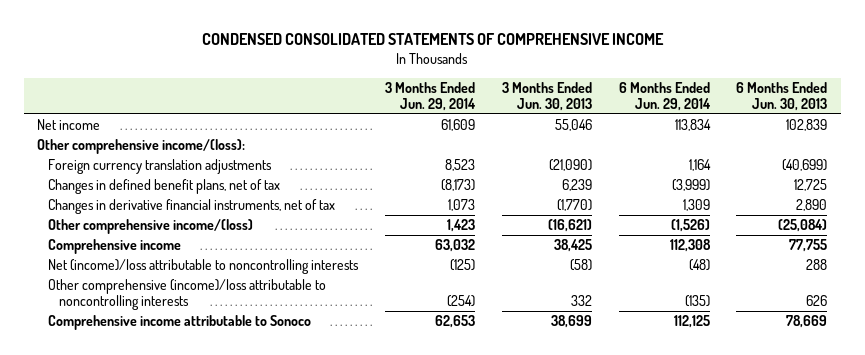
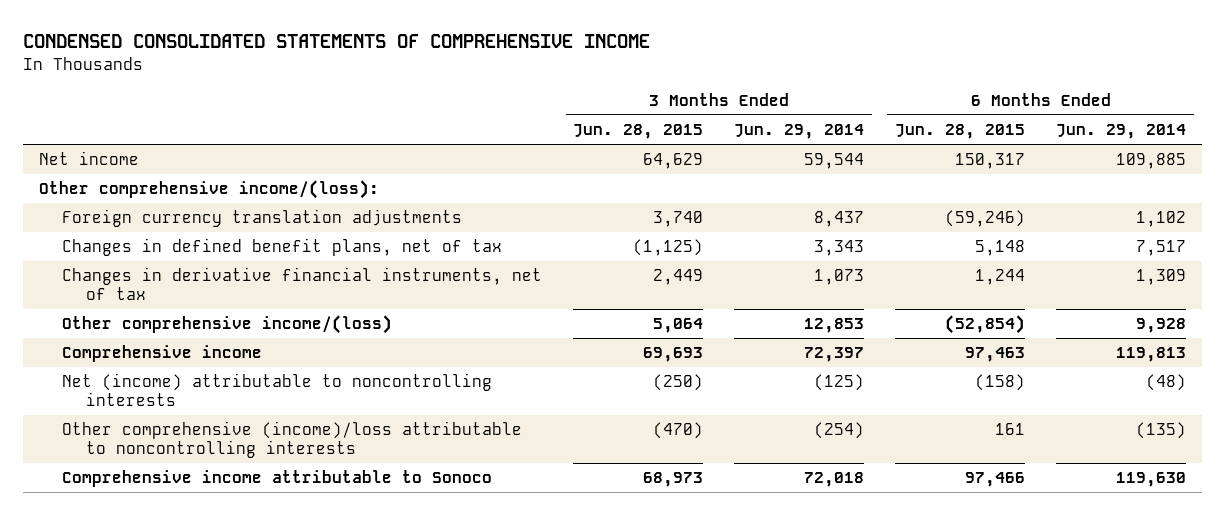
- | 3 Months Ended Jun. 29, 2014 | 3 Months Ended Jun. 30, 2013 | 6 Months Ended Jun. 29, 2014 | 6 Months Ended Jun. 30, 2013
+ | 3 Months Ended Jun. 28, 2015 | 3 Months Ended Jun. 29, 2014 | 6 Months Ended Jun. 28, 2015 | 6 Months Ended Jun. 29, 2014
- Net income | 61,609 | 55,046 | 113,834 | 102,839
+ Net income | 64,629 | 59,544 | 150,317 | 109,885
- Foreign currency translation adjustments | 8,523 | (21,090) | 1,164 | (40,699)
- Changes in defined benefit plans, net of tax | (8,173) | 6,239 | (3,999) | 12,725
+ Foreign currency translation adjustments | 3,740 | 8,437 | (59,246) | 1,102
+ Changes in defined benefit plans, net of tax | (1,125) | 3,343 | 5,148 | 7,517
- Other comprehensive income/(loss) | 1,423 | (16,621) | (1,526) | (25,084)
- Comprehensive income | 63,032 | 38,425 | 112,308 | 77,755
- Net (income)/loss attributable to noncontrolling interests | (125) | (58) | (48) | 288
+ Other comprehensive income/(loss) | 5,064 | 12,853 | (52,854) | 9,928
+ Comprehensive income | 69,693 | 72,397 | 97,463 | 119,813
+ Net (income) attributable to noncontrolling interests | (250) | (125) | (158) | (48)
- Comprehensive income attributable to Sonoco | 62,653 | 38,699 | 112,125 | 78,669
+ Comprehensive income attributable to Sonoco | 68,973 | 72,018 | 97,466 | 119,630

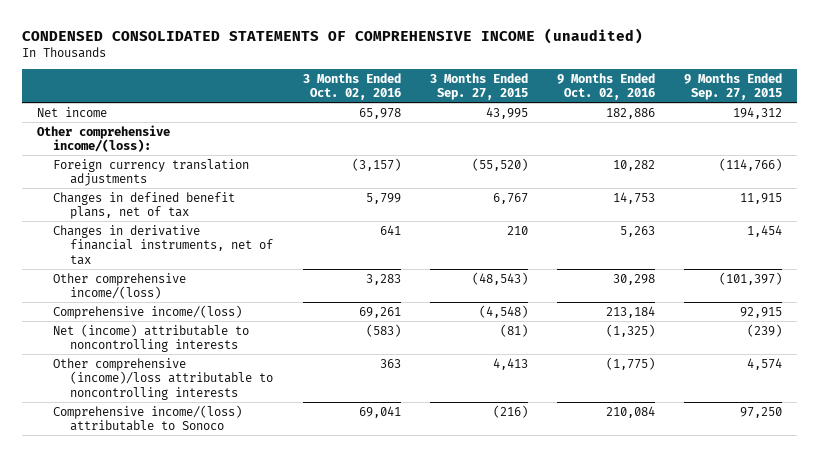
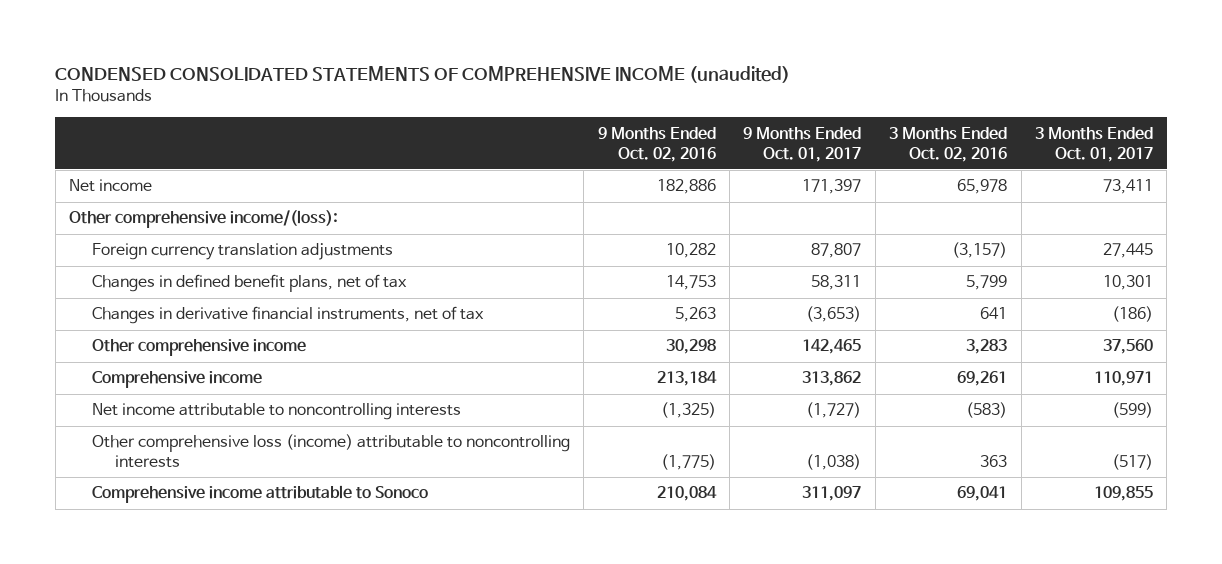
- | 3 Months Ended Oct. 02, 2016 | 3 Months Ended Sep. 27, 2015 | 9 Months Ended Oct. 02, 2016 | 9 Months Ended Sep. 27, 2015
+ | 9 Months Ended Oct. 02, 2016 | 9 Months Ended Oct. 01, 2017 | 3 Months Ended Oct. 02, 2016 | 3 Months Ended Oct. 01, 2017
- Other comprehensive income/(loss) | 3,283 | (48,543) | 30,298 | (101,397)
- Comprehensive income/(loss) | 69,261 | (4,548) | 213,184 | 92,915
- Net (income) attributable to noncontrolling interests | (583) | (81) | (1,325) | (239)
- Other comprehensive (income)/loss attributable to noncontrolling interests | 363 | 4,413 | (1,775) | 4,574
- Comprehensive income/(loss) attributable to Sonoco | 69,041 | (216) | 210,084 | 97,250
+ Other comprehensive income | 30,298 | 142,465 | 3,283 | 37,560
+ Comprehensive income | 213,184 | 313,862 | 69,261 | 110,971
+ Net income attributable to noncontrolling interests | (1,325) | (1,727) | (583) | (599)
+ Other comprehensive loss (income) attributable to noncontrolling interests | (1,775) | (1,038) | 363 | (517)
+ Comprehensive income attributable to Sonoco | 210,084 | 311,097 | 69,041 | 109,855

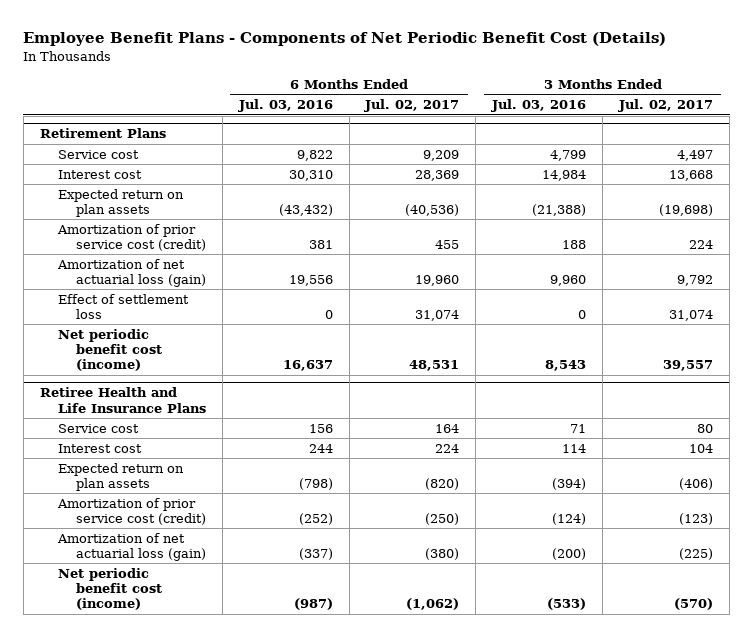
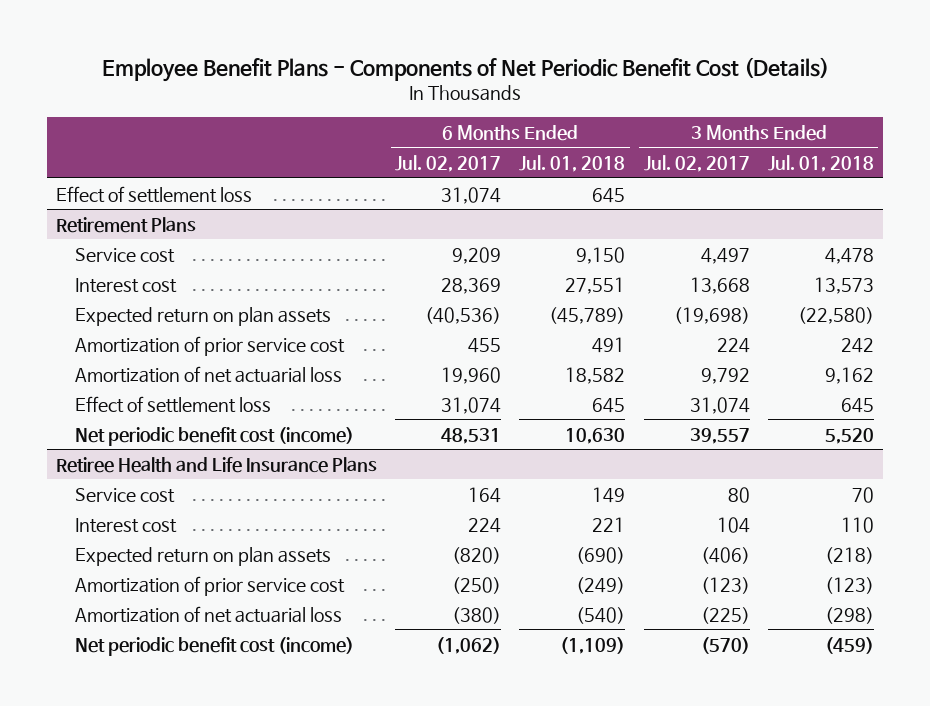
- | 6 Months Ended Jul. 03, 2016 | 6 Months Ended Jul. 02, 2017 | 3 Months Ended Jul. 03, 2016 | 3 Months Ended Jul. 02, 2017
+ | 6 Months Ended Jul. 02, 2017 | 6 Months Ended Jul. 01, 2018 | 3 Months Ended Jul. 02, 2017 | 3 Months Ended Jul. 01, 2018
+ Effect of settlement loss | 31,074 | 645 | |
@ Retirement Plans
- Amortization of prior service cost (credit) | 381 | 455 | 188 | 224
- Amortization of net actuarial loss (gain) | 19,556 | 19,960 | 9,960 | 9,792
+ Amortization of prior service cost | 455 | 491 | 224 | 242
+ Amortization of net actuarial loss | 19,960 | 18,582 | 9,792 | 9,162
@ Retiree Health and Life Insurance Plans
- Amortization of prior service cost (credit) | (252) | (250) | (124) | (123)
- Amortization of net actuarial loss (gain) | (337) | (380) | (200) | (225)
+ Amortization of prior service cost | (250) | (249) | (123) | (123)
+ Amortization of net actuarial loss | (380) | (540) | (225) | (298)

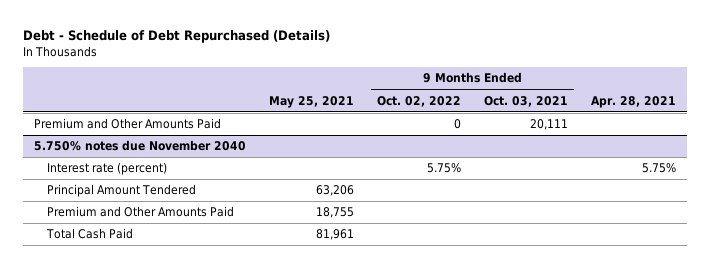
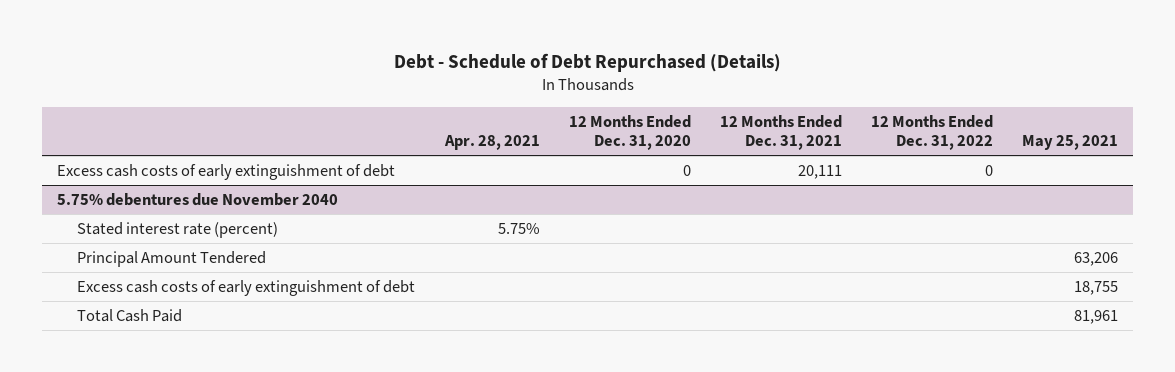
- | May 25, 2021 | 9 Months Ended Oct. 02, 2022 | 9 Months Ended Oct. 03, 2021 | Apr. 28, 2021
+ | Apr. 28, 2021 | 12 Months Ended Dec. 31, 2020 | 12 Months Ended Dec. 31, 2021 | 12 Months Ended Dec. 31, 2022 | May 25, 2021
- Premium and Other Amounts Paid | | 0 | 20,111 |
- 5.750% notes due November 2040
- Interest rate (percent) | | 5.75% | | 5.75%
+ Excess cash costs of early extinguishment of debt | | 0 | 20,111 | 0 |
+ 5.75% debentures due November 2040
+ Stated interest rate (percent) | 5.75% | | | |
- Premium and Other Amounts Paid | 18,755 | | |
+ Excess cash costs of early extinguishment of debt | | | | | 18,755

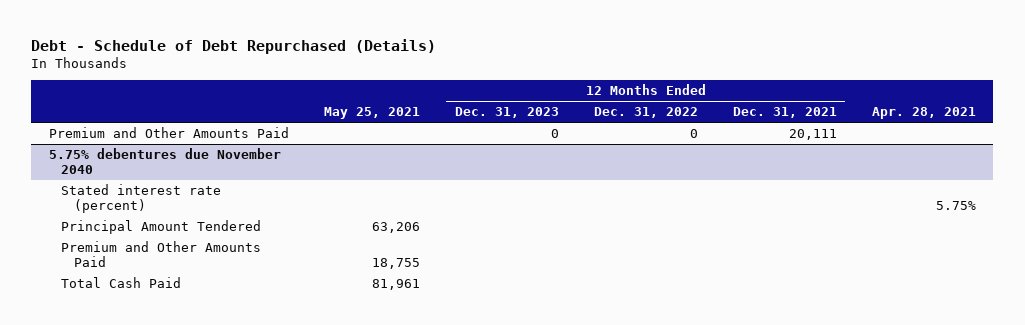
- | Apr. 28, 2021 | 12 Months Ended Dec. 31, 2020 | 12 Months Ended Dec. 31, 2021 | 12 Months Ended Dec. 31, 2022 | May 25, 2021
+ | May 25, 2021 | 12 Months Ended Dec. 31, 2023 | 12 Months Ended Dec. 31, 2022 | 12 Months Ended Dec. 31, 2021 | Apr. 28, 2021
- Excess cash costs of early extinguishment of debt | | 0 | 20,111 | 0 |
+ Premium and Other Amounts Paid | | 0 | 0 | 20,111 |
@ 5.75% debentures due November 2040
- Excess cash costs of early extinguishment of debt | | | | | 18,755
+ Premium and Other Amounts Paid | 18,755 | | | |

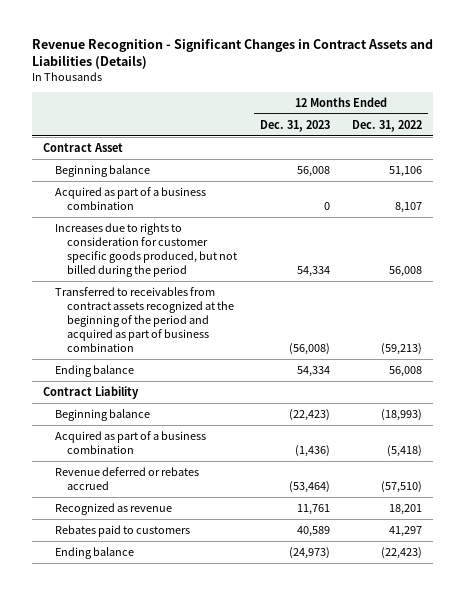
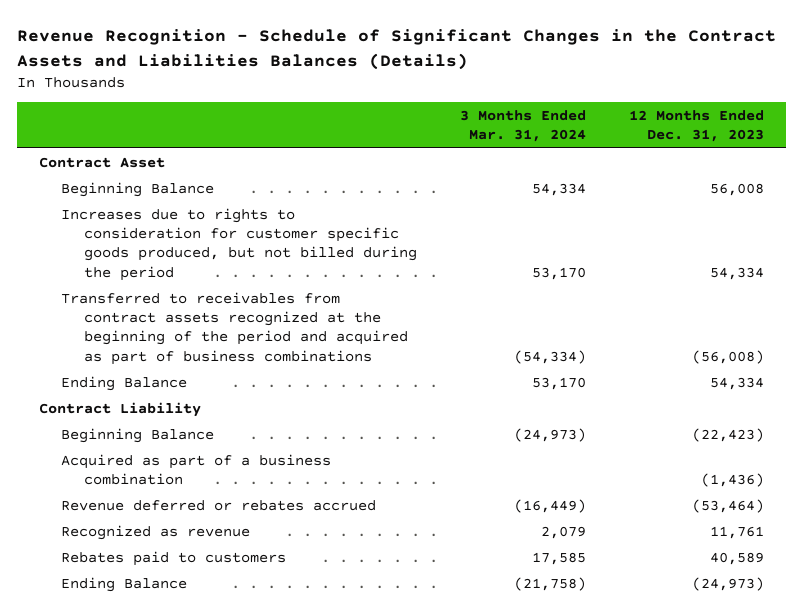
- Revenue Recognition - Significant Changes in Contract Assets and Liabilities (Details)
+ Revenue Recognition - Schedule of Significant Changes in the Contract Assets and Liabilities Balances (Details)
- | 12 Months Ended Dec. 31, 2023 | 12 Months Ended Dec. 31, 2022
+ | 3 Months Ended Mar. 31, 2024 | 12 Months Ended Dec. 31, 2023
- Beginning balance | 56,008 | 51,106
- Acquired as part of a business combination | 0 | 8,107
+ Beginning Balance | 54,334 | 56,008
- Transferred to receivables from contract assets recognized at the beginning of the period and acquired as part of business combination | (56,008) | (59,213)
- Ending balance | 54,334 | 56,008
+ Transferred to receivables from contract assets recognized at the beginning of the period and acquired as part of business combinations | (54,334) | (56,008)
+ Ending Balance | 53,170 | 54,334
- Beginning balance | (22,423) | (18,993)
+ Beginning Balance | (24,973) | (22,423)
- Ending balance | (24,973) | (22,423)
+ Ending Balance | (21,758) | (24,973)

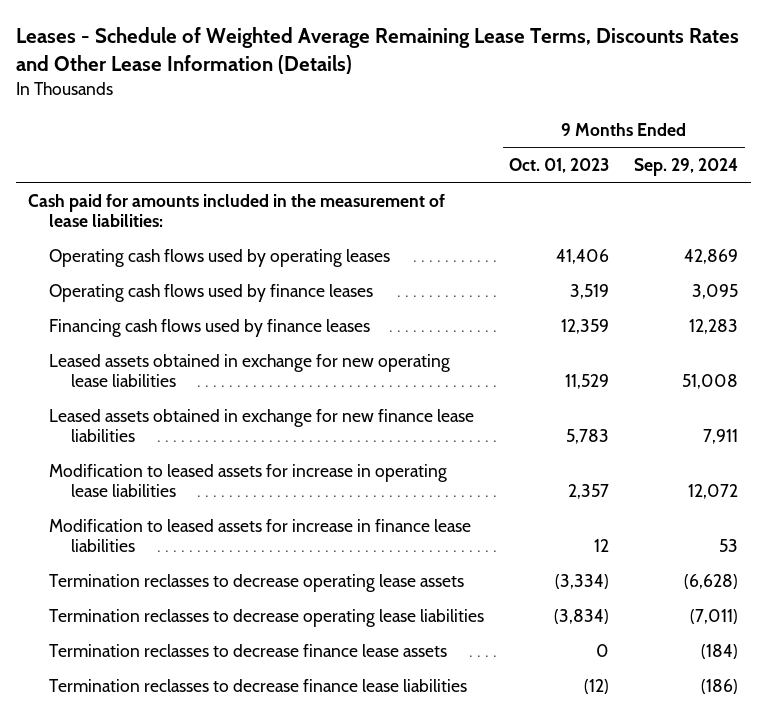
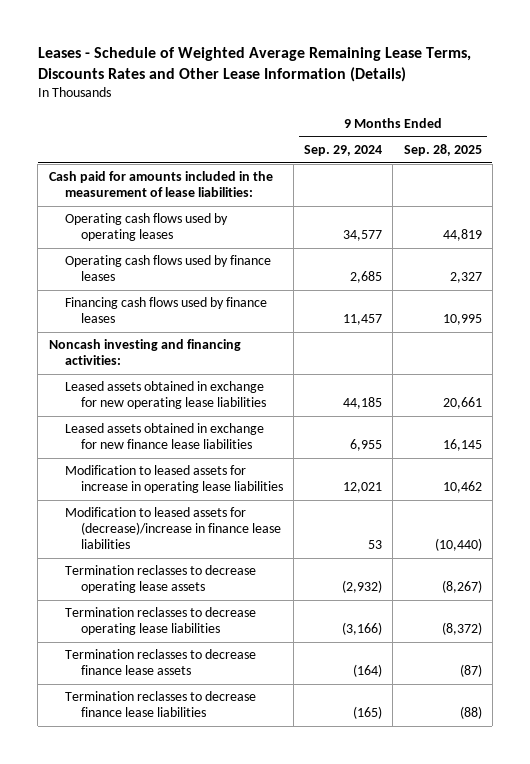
- | 9 Months Ended Oct. 01, 2023 | 9 Months Ended Sep. 29, 2024
+ | 9 Months Ended Sep. 29, 2024 | 9 Months Ended Sep. 28, 2025
- Operating cash flows used by operating leases | 41,406 | 42,869
- Operating cash flows used by finance leases | 3,519 | 3,095
- Financing cash flows used by finance leases | 12,359 | 12,283
- Leased assets obtained in exchange for new operating lease liabilities | 11,529 | 51,008
- Leased assets obtained in exchange for new finance lease liabilities | 5,783 | 7,911
- Modification to leased assets for increase in operating lease liabilities | 2,357 | 12,072
- Modification to leased assets for increase in finance lease liabilities | 12 | 53
- Termination reclasses to decrease operating lease assets | (3,334) | (6,628)
- Termination reclasses to decrease operating lease liabilities | (3,834) | (7,011)
- Termination reclasses to decrease finance lease assets | 0 | (184)
- Termination reclasses to decrease finance lease liabilities | (12) | (186)
+ Operating cash flows used by operating leases | 34,577 | 44,819
+ Operating cash flows used by finance leases | 2,685 | 2,327
+ Financing cash flows used by finance leases | 11,457 | 10,995
+ Noncash investing and financing activities:
+ Leased assets obtained in exchange for new operating lease liabilities | 44,185 | 20,661
+ Leased assets obtained in exchange for new finance lease liabilities | 6,955 | 16,145
+ Modification to leased assets for increase in operating lease liabilities | 12,021 | 10,462
+ Modification to leased assets for (decrease)/increase in finance lease liabilities | 53 | (10,440)
+ Termination reclasses to decrease operating lease assets | (2,932) | (8,267)
+ Termination reclasses to decrease operating lease liabilities | (3,166) | (8,372)
+ Termination reclasses to decrease finance lease assets | (164) | (87)
+ Termination reclasses to decrease finance lease liabilities | (165) | (88)

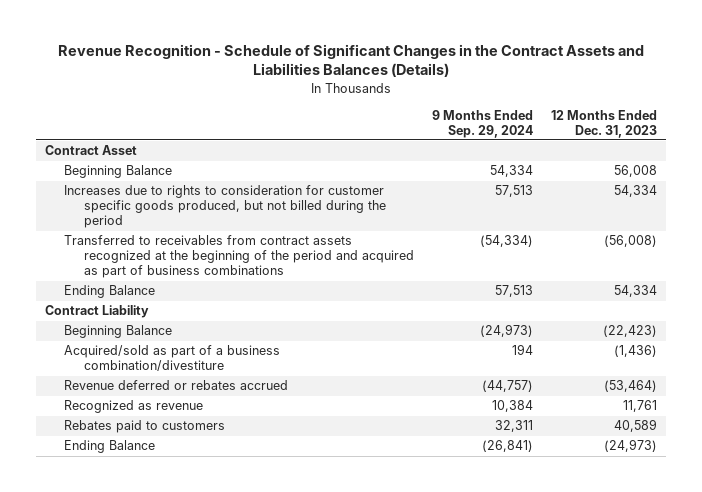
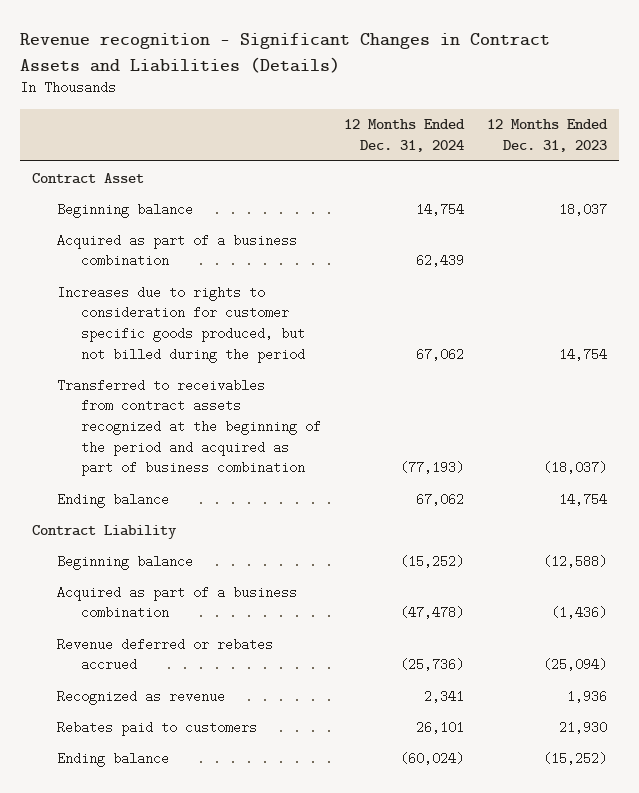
- Revenue Recognition - Schedule of Significant Changes in the Contract Assets and Liabilities Balances (Details)
+ Revenue recognition - Significant Changes in Contract Assets and Liabilities (Details)
- | 9 Months Ended Sep. 29, 2024 | 12 Months Ended Dec. 31, 2023
+ | 12 Months Ended Dec. 31, 2024 | 12 Months Ended Dec. 31, 2023
- Beginning Balance | 54,334 | 56,008
- Increases due to rights to consideration for customer specific goods produced, but not billed during the period | 57,513 | 54,334
- Transferred to receivables from contract assets recognized at the beginning of the period and acquired as part of business combinations | (54,334) | (56,008)
- Ending Balance | 57,513 | 54,334
+ Beginning balance | 14,754 | 18,037
+ Acquired as part of a business combination | 62,439 |
+ Increases due to rights to consideration for customer specific goods produced, but not billed during the period | 67,062 | 14,754
+ Transferred to receivables from contract assets recognized at the beginning of the period and acquired as part of business combination | (77,193) | (18,037)
+ Ending balance | 67,062 | 14,754
- Beginning Balance | (24,973) | (22,423)
- Acquired/sold as part of a business combination/divestiture | 194 | (1,436)
- Revenue deferred or rebates accrued | (44,757) | (53,464)
- Recognized as revenue | 10,384 | 11,761
- Rebates paid to customers | 32,311 | 40,589
- Ending Balance | (26,841) | (24,973)
+ Beginning balance | (15,252) | (12,588)
+ Acquired as part of a business combination | (47,478) | (1,436)
+ Revenue deferred or rebates accrued | (25,736) | (25,094)
+ Recognized as revenue | 2,341 | 1,936
+ Rebates paid to customers | 26,101 | 21,930
+ Ending balance | (60,024) | (15,252)

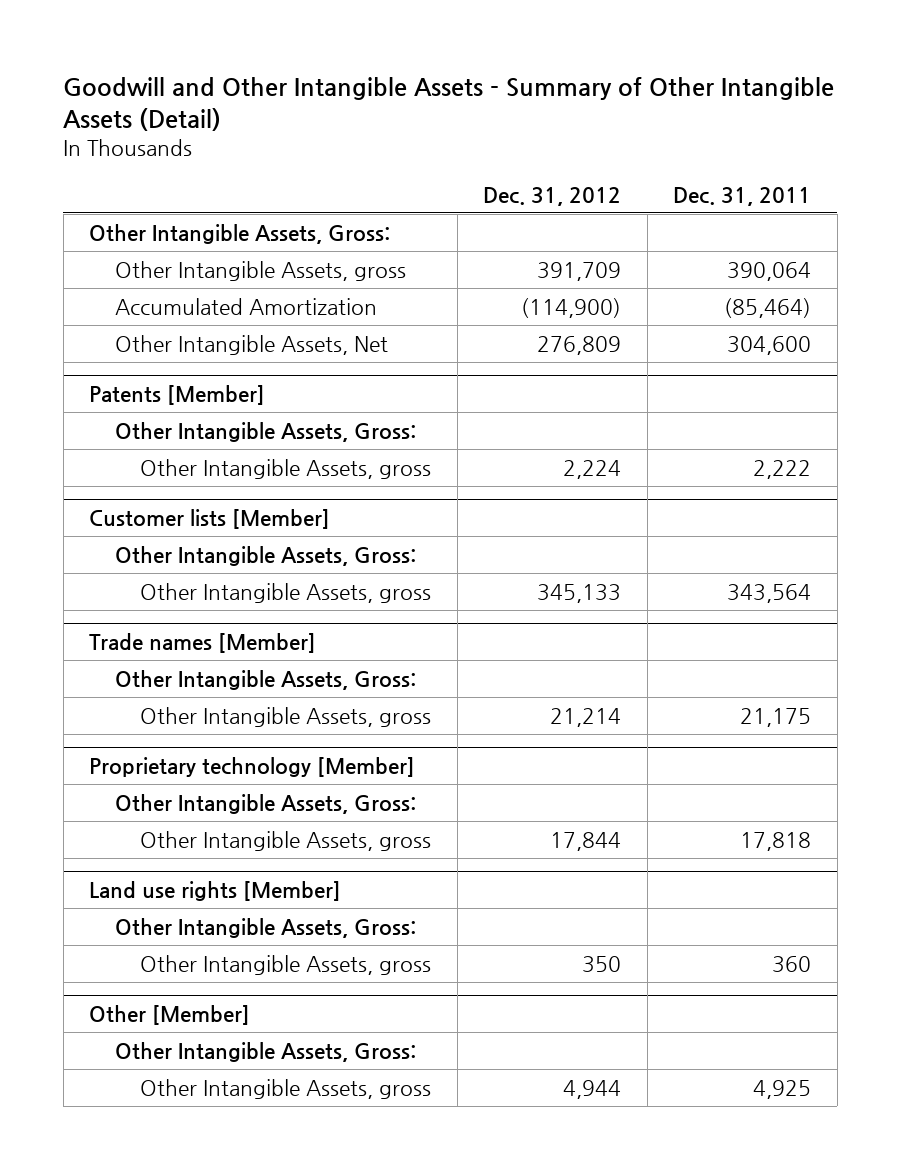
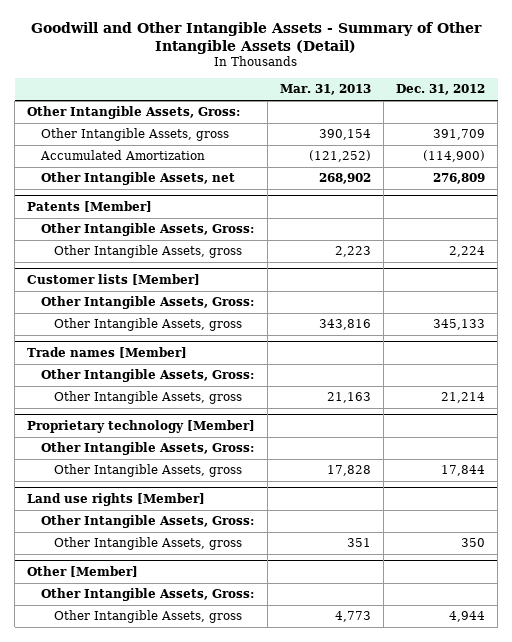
- | Dec. 31, 2012 | Dec. 31, 2011
+ | Mar. 31, 2013 | Dec. 31, 2012
- Other Intangible Assets, Net | 276,809 | 304,600
+ Other Intangible Assets, net | 268,902 | 276,809

